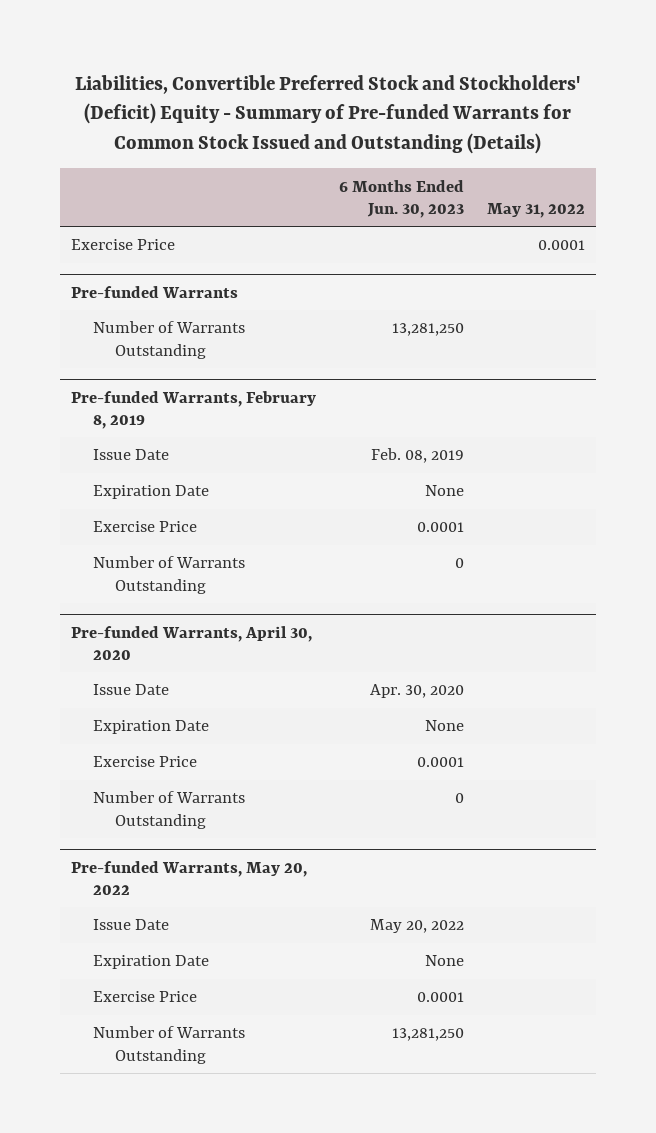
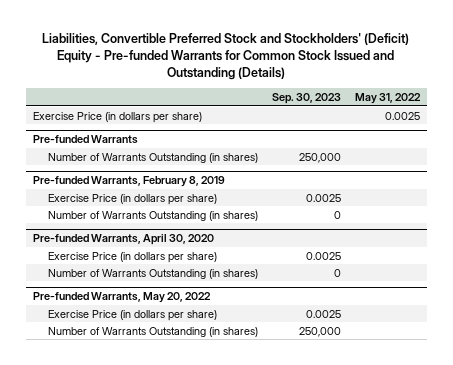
- Liabilities, Convertible Preferred Stock and Stockholders' (Deficit) Equity - Summary of Pre-funded Warrants for Common Stock Issued and Outstanding (Details)
+ Liabilities, Convertible Preferred Stock and Stockholders' (Deficit) Equity - Pre-funded Warrants for Common Stock Issued and Outstanding (Details)
- | 6 Months Ended Jun. 30, 2023 | May 31, 2022
+ | Sep. 30, 2023 | May 31, 2022
- Exercise Price | | 0.0001
+ Exercise Price (in dollars per share) | | 0.0025
@ Pre-funded Warrants
- Number of Warrants Outstanding | 13,281,250 |
+ Number of Warrants Outstanding (in shares) | 250,000 |
@ Pre-funded Warrants, February 8, 2019
- Issue Date | Feb. 08, 2019 |
- Expiration Date | None |
- Exercise Price | 0.0001 |
- Number of Warrants Outstanding | 0 |
+ Exercise Price (in dollars per share) | 0.0025 |
+ Number of Warrants Outstanding (in shares) | 0 |
@ Pre-funded Warrants, April 30, 2020
- Issue Date | Apr. 30, 2020 |
- Expiration Date | None |
- Exercise Price | 0.0001 |
- Number of Warrants Outstanding | 0 |
+ Exercise Price (in dollars per share) | 0.0025 |
+ Number of Warrants Outstanding (in shares) | 0 |
@ Pre-funded Warrants, May 20, 2022
- Issue Date | May 20, 2022 |
- Expiration Date | None |
- Exercise Price | 0.0001 |
- Number of Warrants Outstanding | 13,281,250 |
+ Exercise Price (in dollars per share) | 0.0025 |
+ Number of Warrants Outstanding (in shares) | 250,000 |

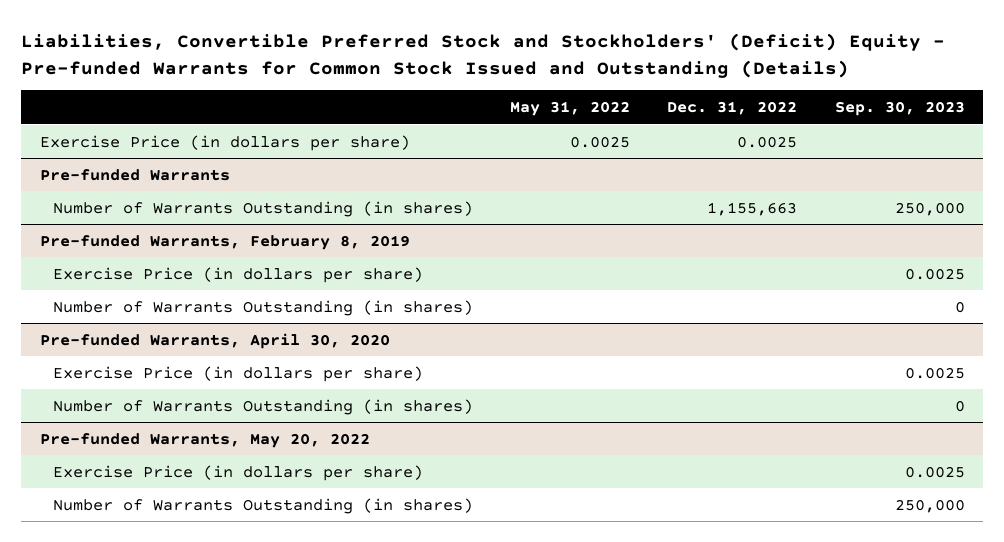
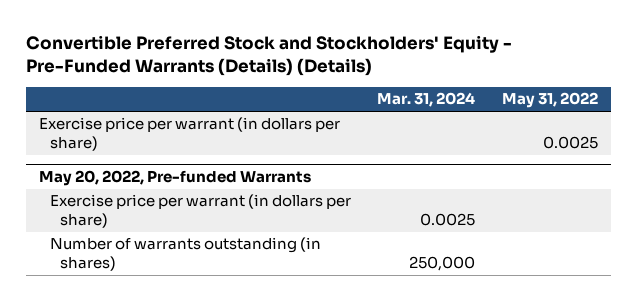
- Liabilities, Convertible Preferred Stock and Stockholders' (Deficit) Equity - Pre-funded Warrants for Common Stock Issued and Outstanding (Details)
+ Convertible Preferred Stock and Stockholders' Equity - Pre-Funded Warrants (Details) (Details)
- | May 31, 2022 | Dec. 31, 2022 | Sep. 30, 2023
+ | Mar. 31, 2024 | May 31, 2022
- Exercise Price (in dollars per share) | 0.0025 | 0.0025 |
- Pre-funded Warrants
- Number of Warrants Outstanding (in shares) | | 1,155,663 | 250,000
- Pre-funded Warrants, February 8, 2019
- Exercise Price (in dollars per share) | | | 0.0025
- Number of Warrants Outstanding (in shares) | | | 0
- Pre-funded Warrants, April 30, 2020
- Exercise Price (in dollars per share) | | | 0.0025
- Number of Warrants Outstanding (in shares) | | | 0
- Pre-funded Warrants, May 20, 2022
- Exercise Price (in dollars per share) | | | 0.0025
- Number of Warrants Outstanding (in shares) | | | 250,000
+ Exercise price per warrant (in dollars per share) | | 0.0025
+ May 20, 2022, Pre-funded Warrants
+ Exercise price per warrant (in dollars per share) | 0.0025 |
+ Number of warrants outstanding (in shares) | 250,000 |

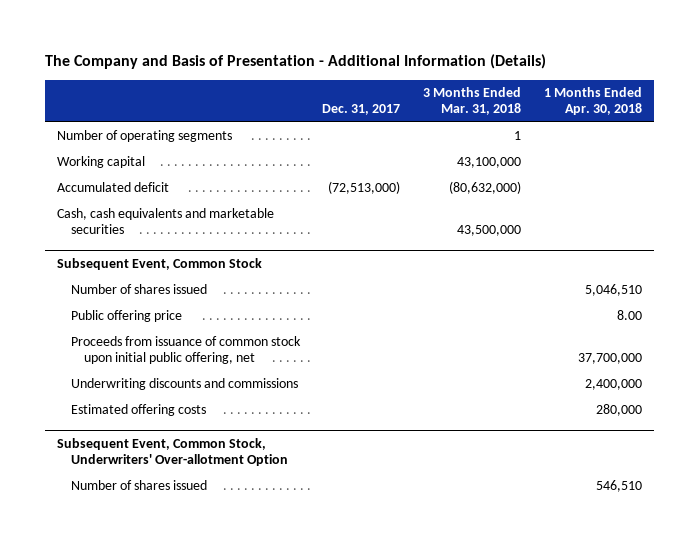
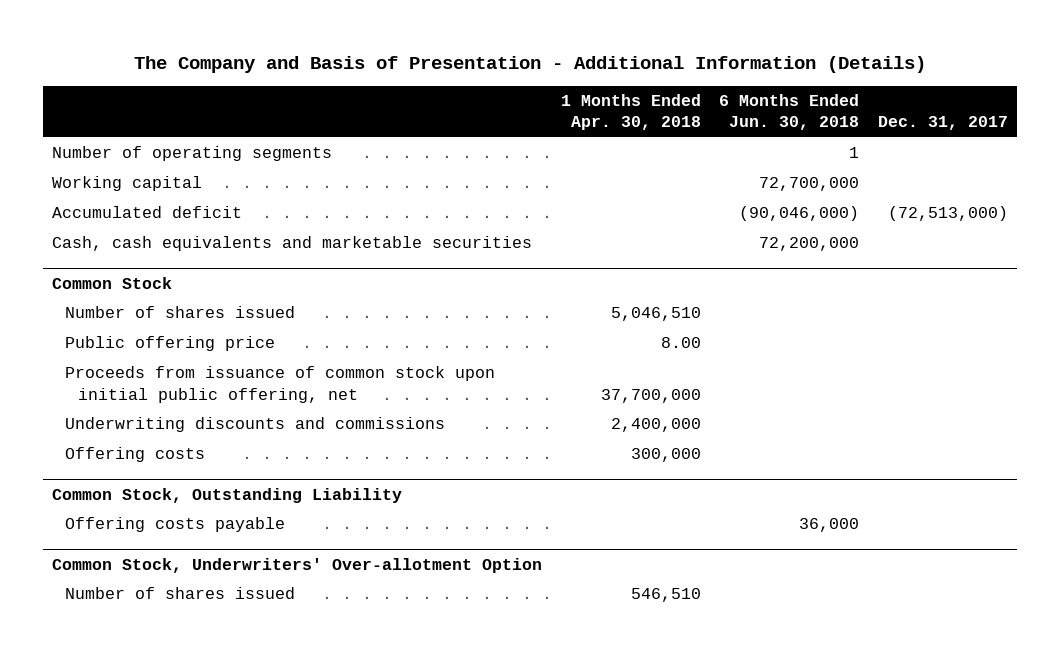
- | Dec. 31, 2017 | 3 Months Ended Mar. 31, 2018 | 1 Months Ended Apr. 30, 2018
+ | 1 Months Ended Apr. 30, 2018 | 6 Months Ended Jun. 30, 2018 | Dec. 31, 2017
- Subsequent Event, Common Stock
+ Common Stock
- Estimated offering costs | | | 280,000
- Subsequent Event, Common Stock, Underwriters' Over-allotment Option
+ Offering costs | 300,000 | |
+ Common Stock, Outstanding Liability
+ Offering costs payable | | 36,000 |
+ Common Stock, Underwriters' Over-allotment Option

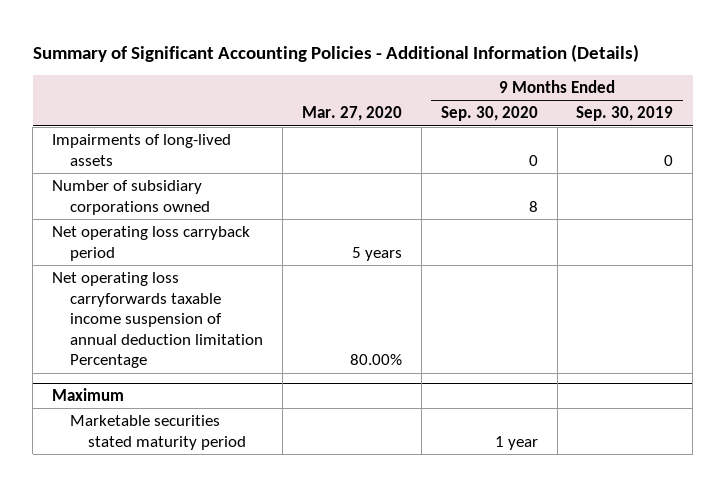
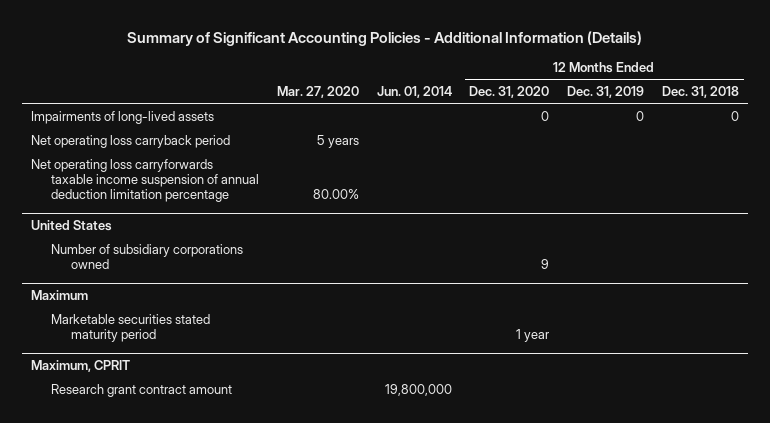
- | Mar. 27, 2020 | 9 Months Ended Sep. 30, 2020 | 9 Months Ended Sep. 30, 2019
+ | Mar. 27, 2020 | Jun. 01, 2014 | 12 Months Ended Dec. 31, 2020 | 12 Months Ended Dec. 31, 2019 | 12 Months Ended Dec. 31, 2018
- Number of subsidiary corporations owned | | 8 |
- Net operating loss carryforwards taxable income suspension of annual deduction limitation Percentage | 80.00% | |
+ Net operating loss carryforwards taxable income suspension of annual deduction limitation percentage | 80.00% | | | |
+ United States
+ Number of subsidiary corporations owned | | | 9 | |
+ Maximum, CPRIT
+ Research grant contract amount | | 19,800,000 | | |

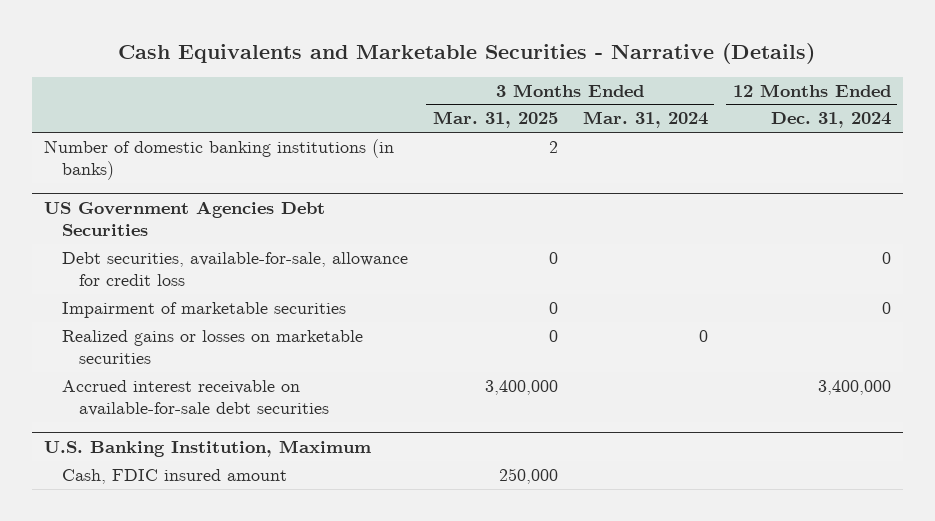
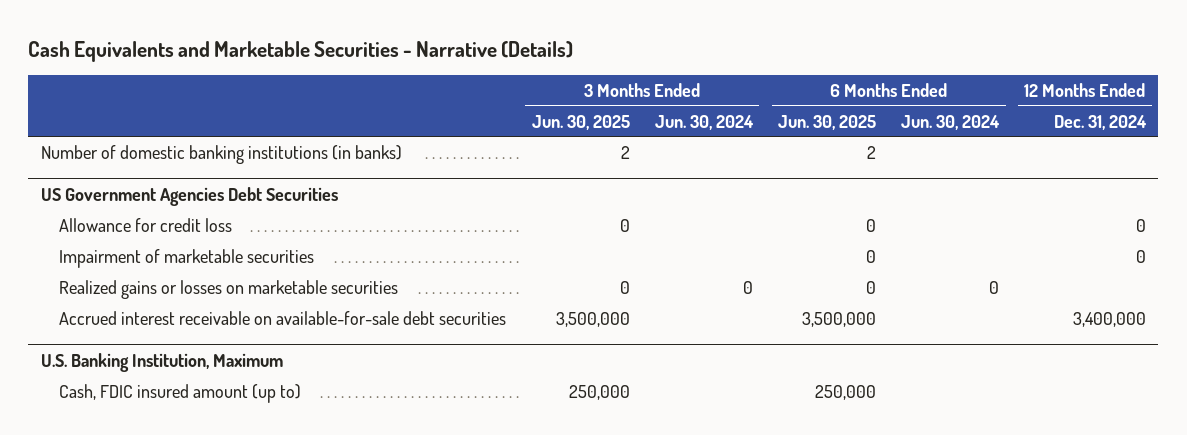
- | 3 Months Ended Mar. 31, 2025 | 3 Months Ended Mar. 31, 2024 | 12 Months Ended Dec. 31, 2024
+ | 3 Months Ended Jun. 30, 2025 | 3 Months Ended Jun. 30, 2024 | 6 Months Ended Jun. 30, 2025 | 6 Months Ended Jun. 30, 2024 | 12 Months Ended Dec. 31, 2024
@ US Government Agencies Debt Securities
- Debt securities, available-for-sale, allowance for credit loss | 0 | | 0
+ Allowance for credit loss | 0 | | 0 | | 0
@ U.S. Banking Institution, Maximum
- Cash, FDIC insured amount | 250,000 | |
+ Cash, FDIC insured amount (up to) | 250,000 | | 250,000 | |

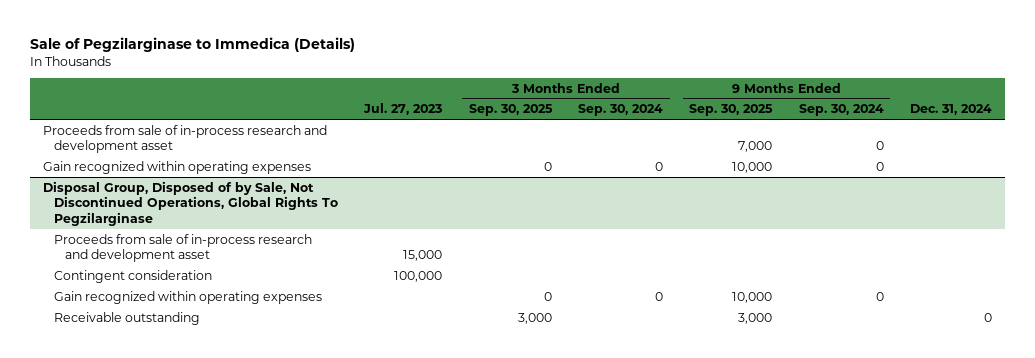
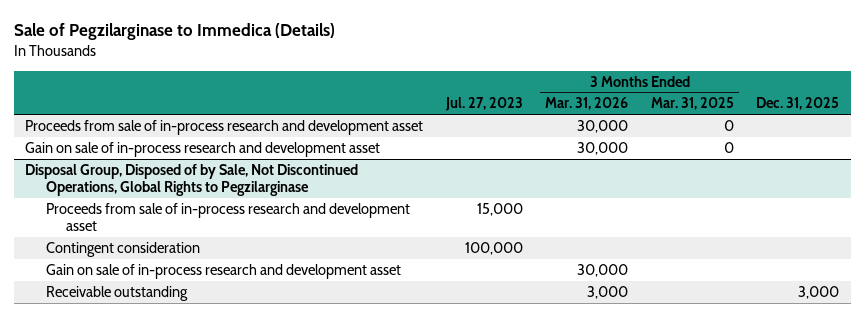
- | Jul. 27, 2023 | 3 Months Ended Sep. 30, 2025 | 3 Months Ended Sep. 30, 2024 | 9 Months Ended Sep. 30, 2025 | 9 Months Ended Sep. 30, 2024 | Dec. 31, 2024
+ | Jul. 27, 2023 | 3 Months Ended Mar. 31, 2026 | 3 Months Ended Mar. 31, 2025 | Dec. 31, 2025
- Gain recognized within operating expenses | | 0 | 0 | 10,000 | 0 |
- Disposal Group, Disposed of by Sale, Not Discontinued Operations, Global Rights To Pegzilarginase
+ Gain on sale of in-process research and development asset | | 30,000 | 0 |
+ Disposal Group, Disposed of by Sale, Not Discontinued Operations, Global Rights to Pegzilarginase
- Gain recognized within operating expenses | | 0 | 0 | 10,000 | 0 |
+ Gain on sale of in-process research and development asset | | 30,000 | |

